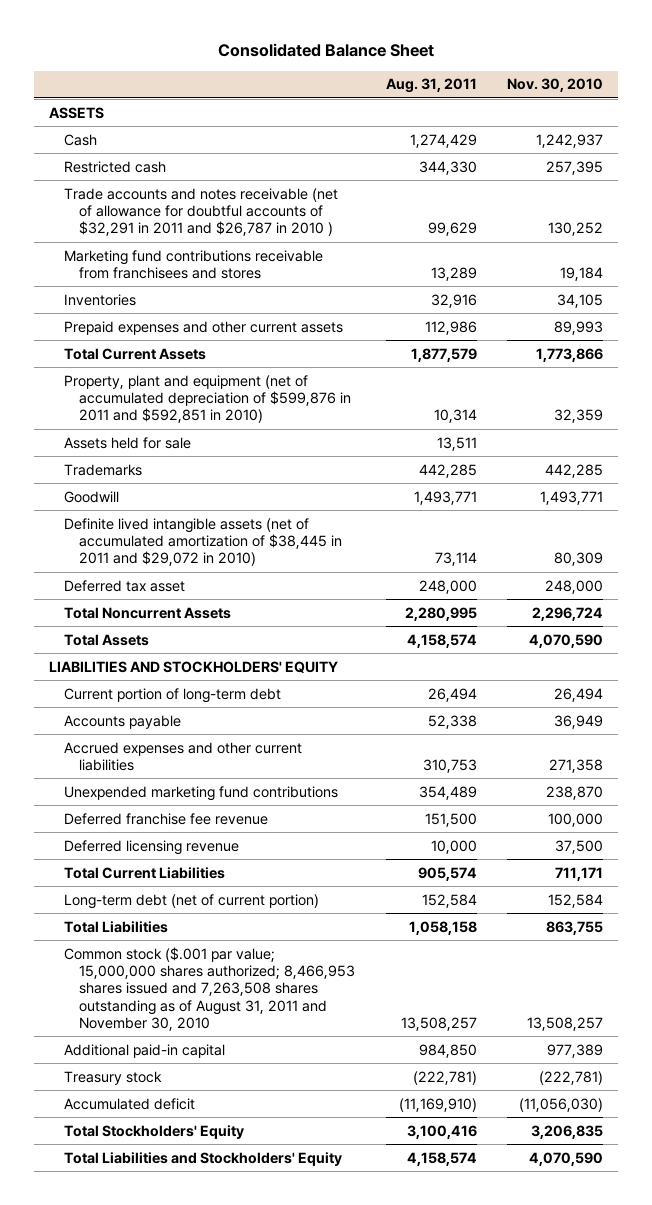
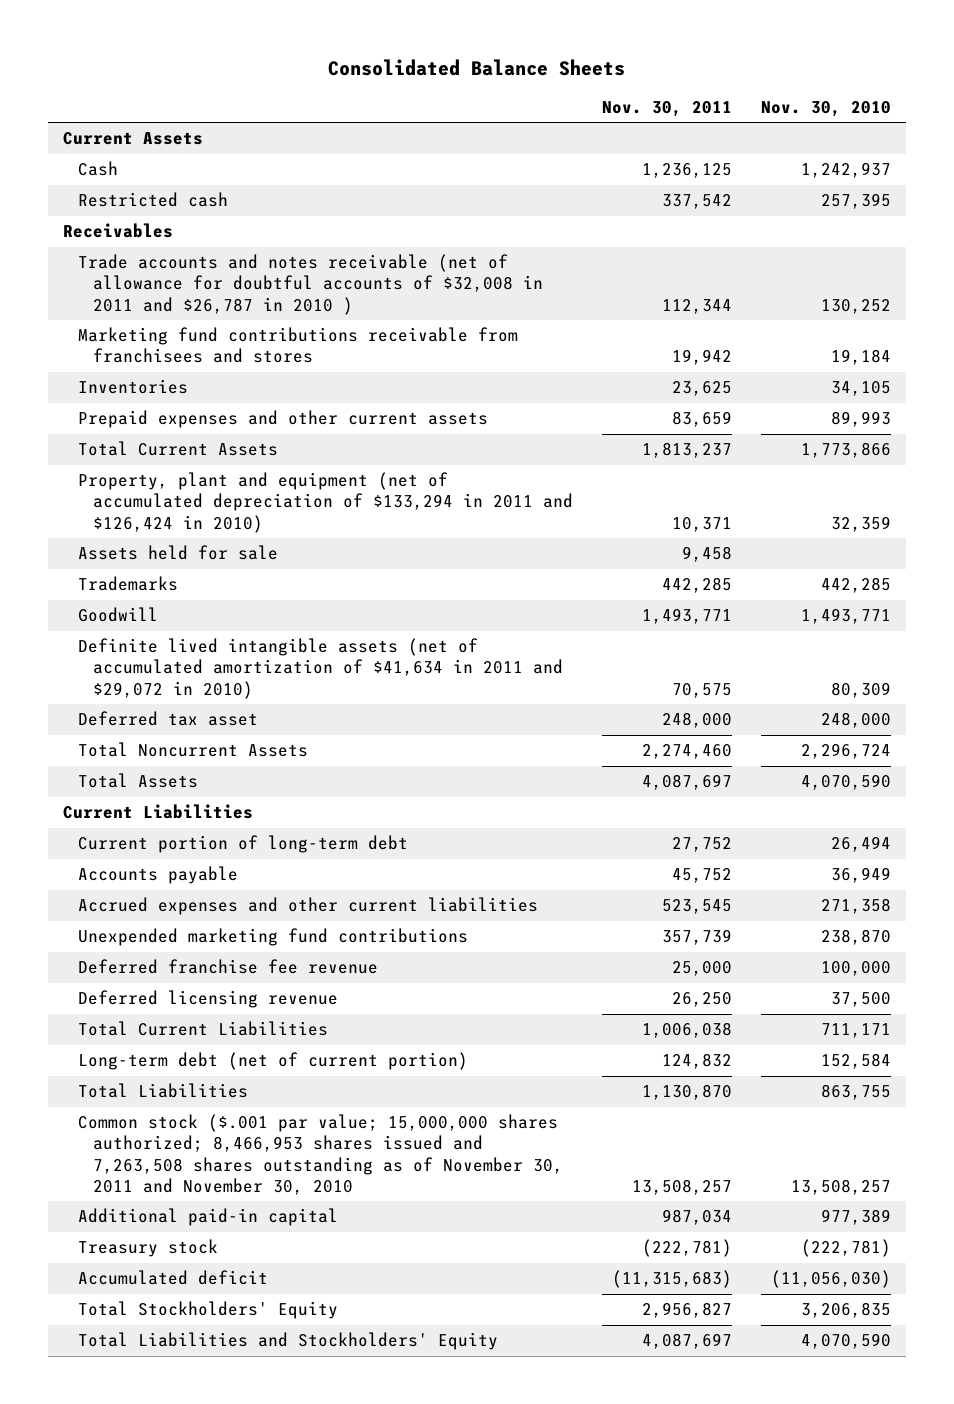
- Consolidated Balance Sheet
+ Consolidated Balance Sheets
- | Aug. 31, 2011 | Nov. 30, 2010
+ | Nov. 30, 2011 | Nov. 30, 2010
- ASSETS
+ Current Assets
- Trade accounts and notes receivable (net of allowance for doubtful accounts of $32,291 in 2011 and $26,787 in 2010 ) | 99,629 | 130,252
+ Receivables
+ Trade accounts and notes receivable (net of allowance for doubtful accounts of $32,008 in 2011 and $26,787 in 2010 ) | 112,344 | 130,252
- Property, plant and equipment (net of accumulated depreciation of $599,876 in 2011 and $592,851 in 2010) | 10,314 | 32,359
+ Property, plant and equipment (net of accumulated depreciation of $133,294 in 2011 and $126,424 in 2010) | 10,371 | 32,359
- Definite lived intangible assets (net of accumulated amortization of $38,445 in 2011 and $29,072 in 2010) | 73,114 | 80,309
+ Definite lived intangible assets (net of accumulated amortization of $41,634 in 2011 and $29,072 in 2010) | 70,575 | 80,309
- LIABILITIES AND STOCKHOLDERS' EQUITY
+ Current Liabilities
- Common stock ($.001 par value; 15,000,000 shares authorized; 8,466,953 shares issued and 7,263,508 shares outstanding as of August 31, 2011 and November 30, 2010 | 13,508,257 | 13,508,257
+ Common stock ($.001 par value; 15,000,000 shares authorized; 8,466,953 shares issued and 7,263,508 shares outstanding as of November 30, 2011 and November 30, 2010 | 13,508,257 | 13,508,257

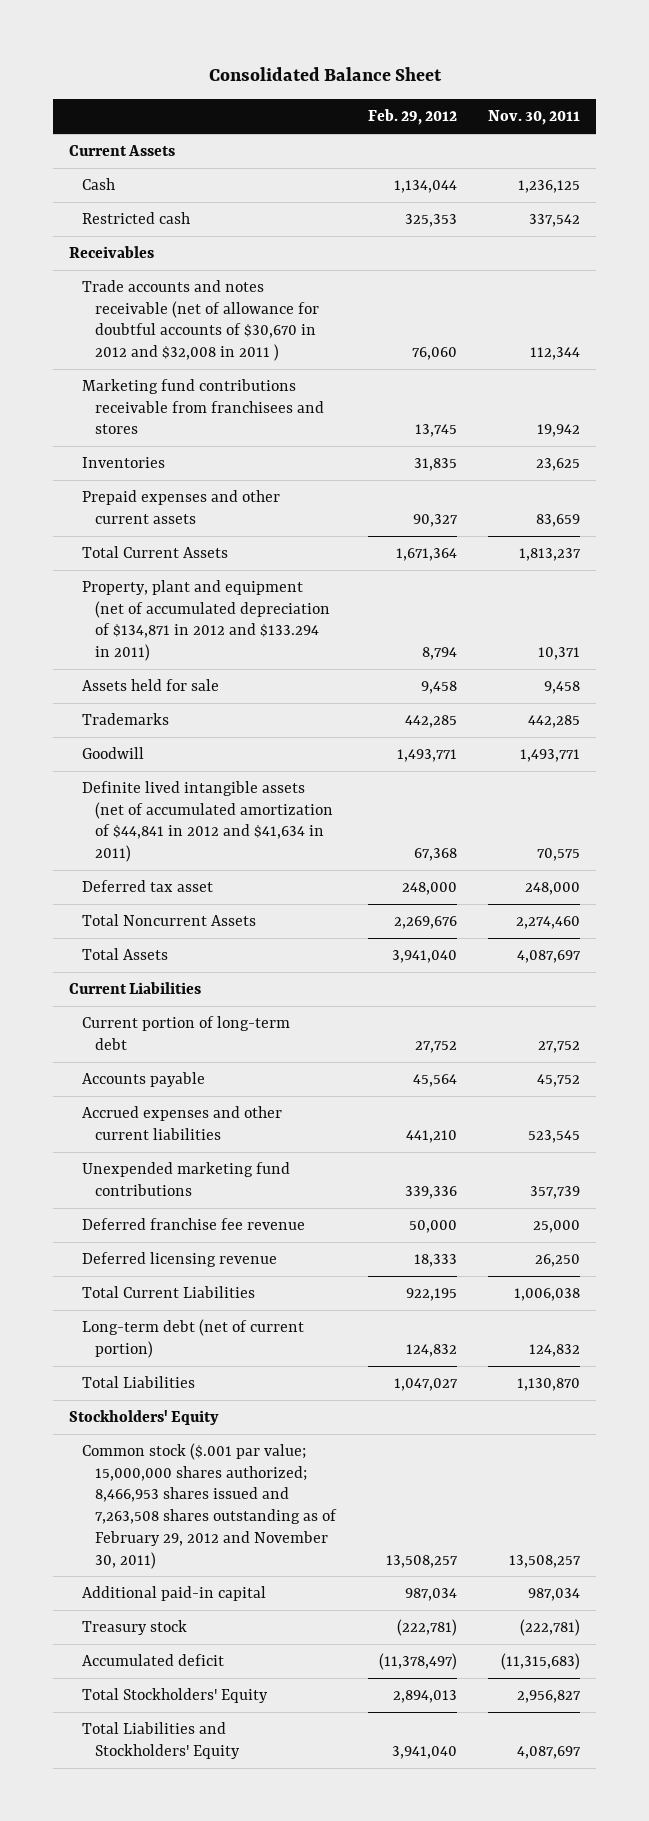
- Consolidated Balance Sheets
+ Consolidated Balance Sheet
- | Nov. 30, 2011 | Nov. 30, 2010
+ | Feb. 29, 2012 | Nov. 30, 2011
- Trade accounts and notes receivable (net of allowance for doubtful accounts of $32,008 in 2011 and $26,787 in 2010 ) | 112,344 | 130,252
+ Trade accounts and notes receivable (net of allowance for doubtful accounts of $30,670 in 2012 and $32,008 in 2011 ) | 76,060 | 112,344
- Property, plant and equipment (net of accumulated depreciation of $133,294 in 2011 and $126,424 in 2010) | 10,371 | 32,359
+ Property, plant and equipment (net of accumulated depreciation of $134,871 in 2012 and $133.294 in 2011) | 8,794 | 10,371
- Definite lived intangible assets (net of accumulated amortization of $41,634 in 2011 and $29,072 in 2010) | 70,575 | 80,309
+ Definite lived intangible assets (net of accumulated amortization of $44,841 in 2012 and $41,634 in 2011) | 67,368 | 70,575
- Common stock ($.001 par value; 15,000,000 shares authorized; 8,466,953 shares issued and 7,263,508 shares outstanding as of November 30, 2011 and November 30, 2010 | 13,508,257 | 13,508,257
+ Stockholders' Equity
+ Common stock ($.001 par value; 15,000,000 shares authorized; 8,466,953 shares issued and 7,263,508 shares outstanding as of February 29, 2012 and November 30, 2011) | 13,508,257 | 13,508,257

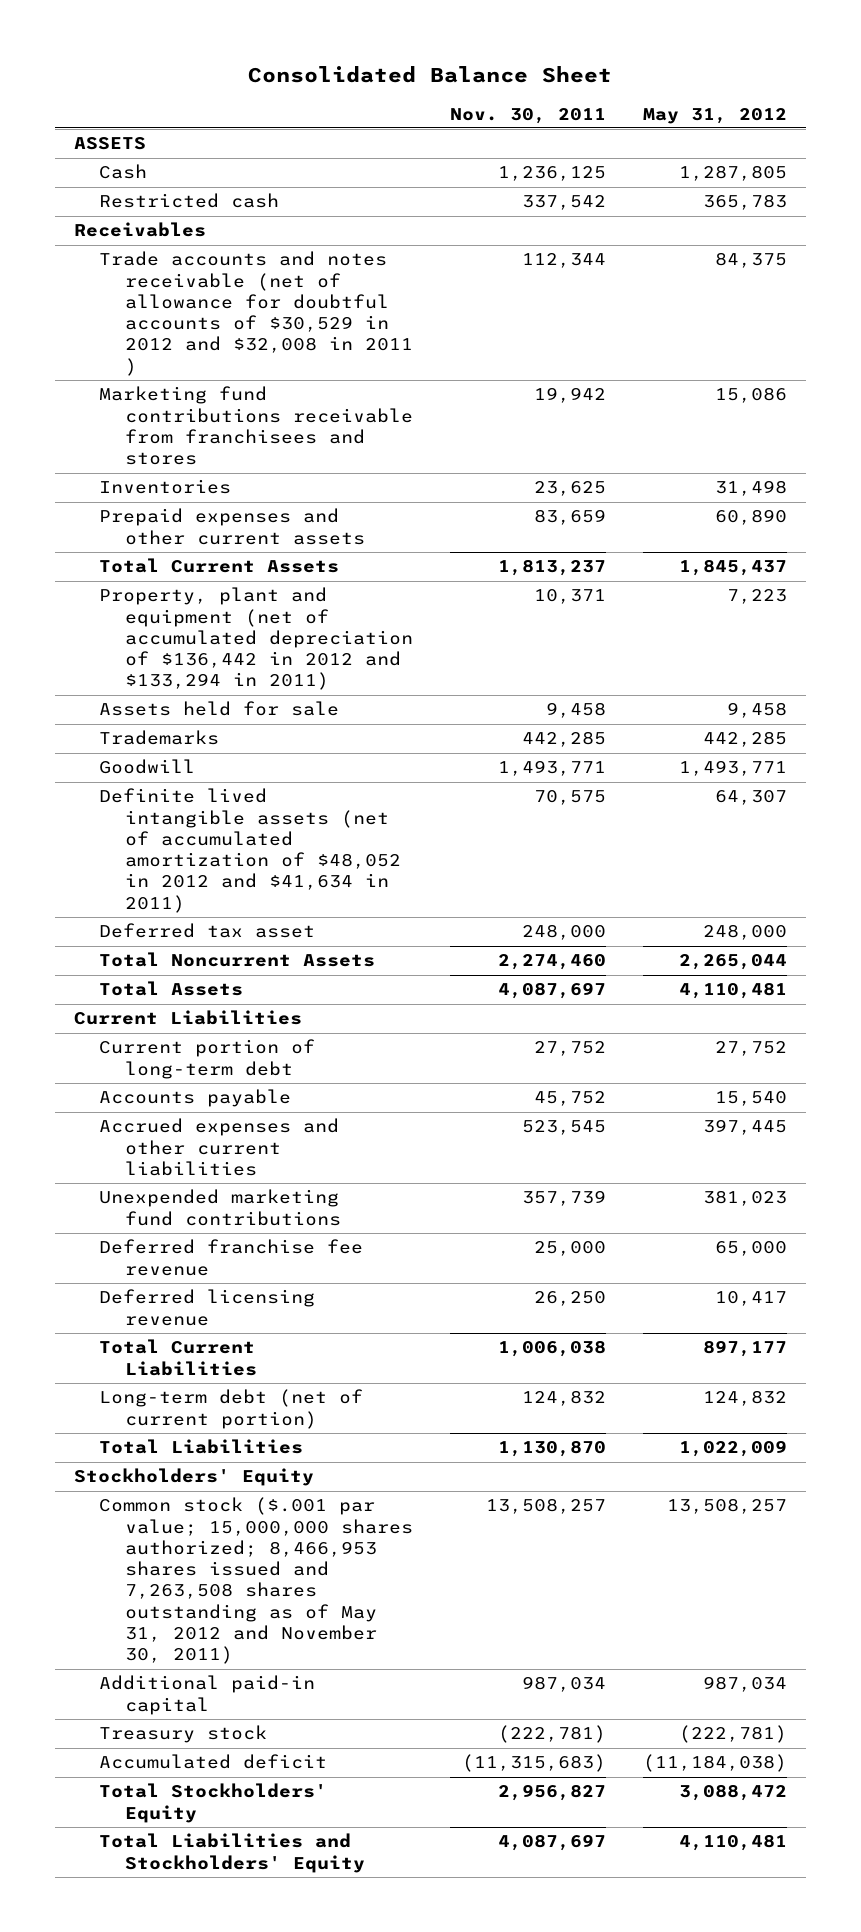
- | Feb. 29, 2012 | Nov. 30, 2011
+ | Nov. 30, 2011 | May 31, 2012
- Current Assets
+ ASSETS
- Trade accounts and notes receivable (net of allowance for doubtful accounts of $30,670 in 2012 and $32,008 in 2011 ) | 76,060 | 112,344
+ Trade accounts and notes receivable (net of allowance for doubtful accounts of $30,529 in 2012 and $32,008 in 2011 ) | 112,344 | 84,375
- Property, plant and equipment (net of accumulated depreciation of $134,871 in 2012 and $133.294 in 2011) | 8,794 | 10,371
+ Property, plant and equipment (net of accumulated depreciation of $136,442 in 2012 and $133,294 in 2011) | 10,371 | 7,223
- Definite lived intangible assets (net of accumulated amortization of $44,841 in 2012 and $41,634 in 2011) | 67,368 | 70,575
+ Definite lived intangible assets (net of accumulated amortization of $48,052 in 2012 and $41,634 in 2011) | 70,575 | 64,307
- Common stock ($.001 par value; 15,000,000 shares authorized; 8,466,953 shares issued and 7,263,508 shares outstanding as of February 29, 2012 and November 30, 2011) | 13,508,257 | 13,508,257
+ Common stock ($.001 par value; 15,000,000 shares authorized; 8,466,953 shares issued and 7,263,508 shares outstanding as of May 31, 2012 and November 30, 2011) | 13,508,257 | 13,508,257

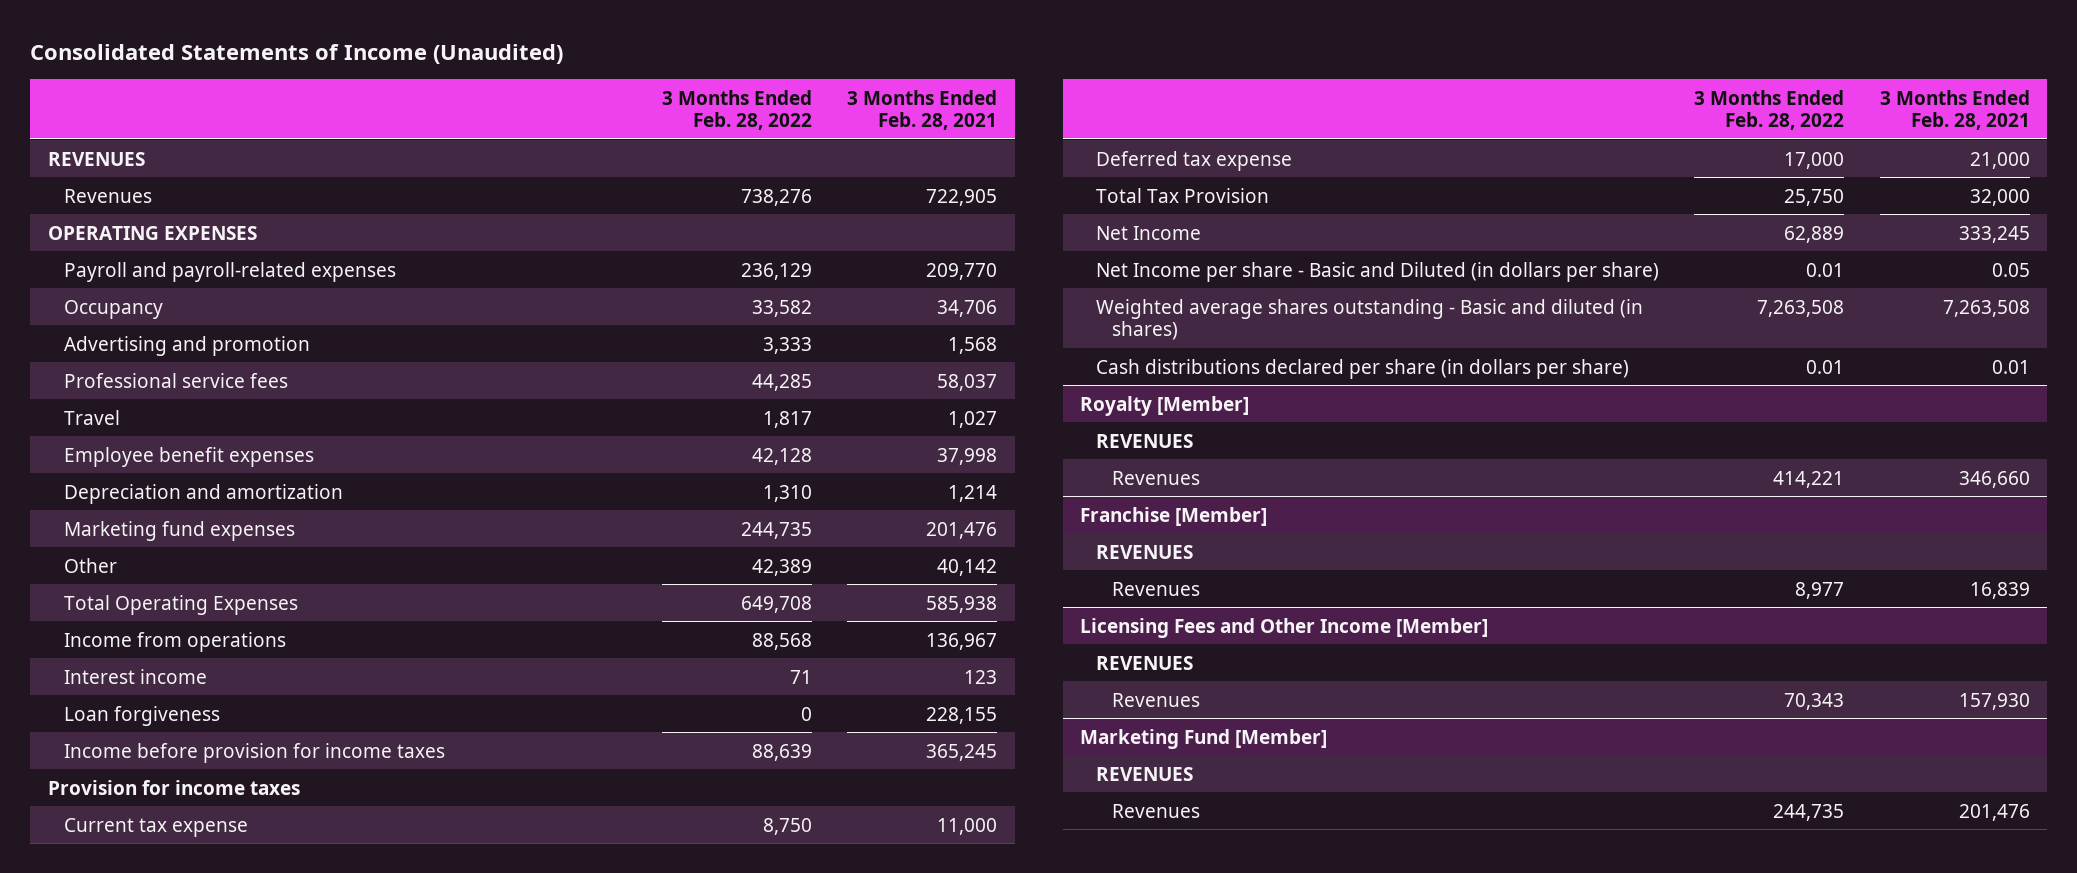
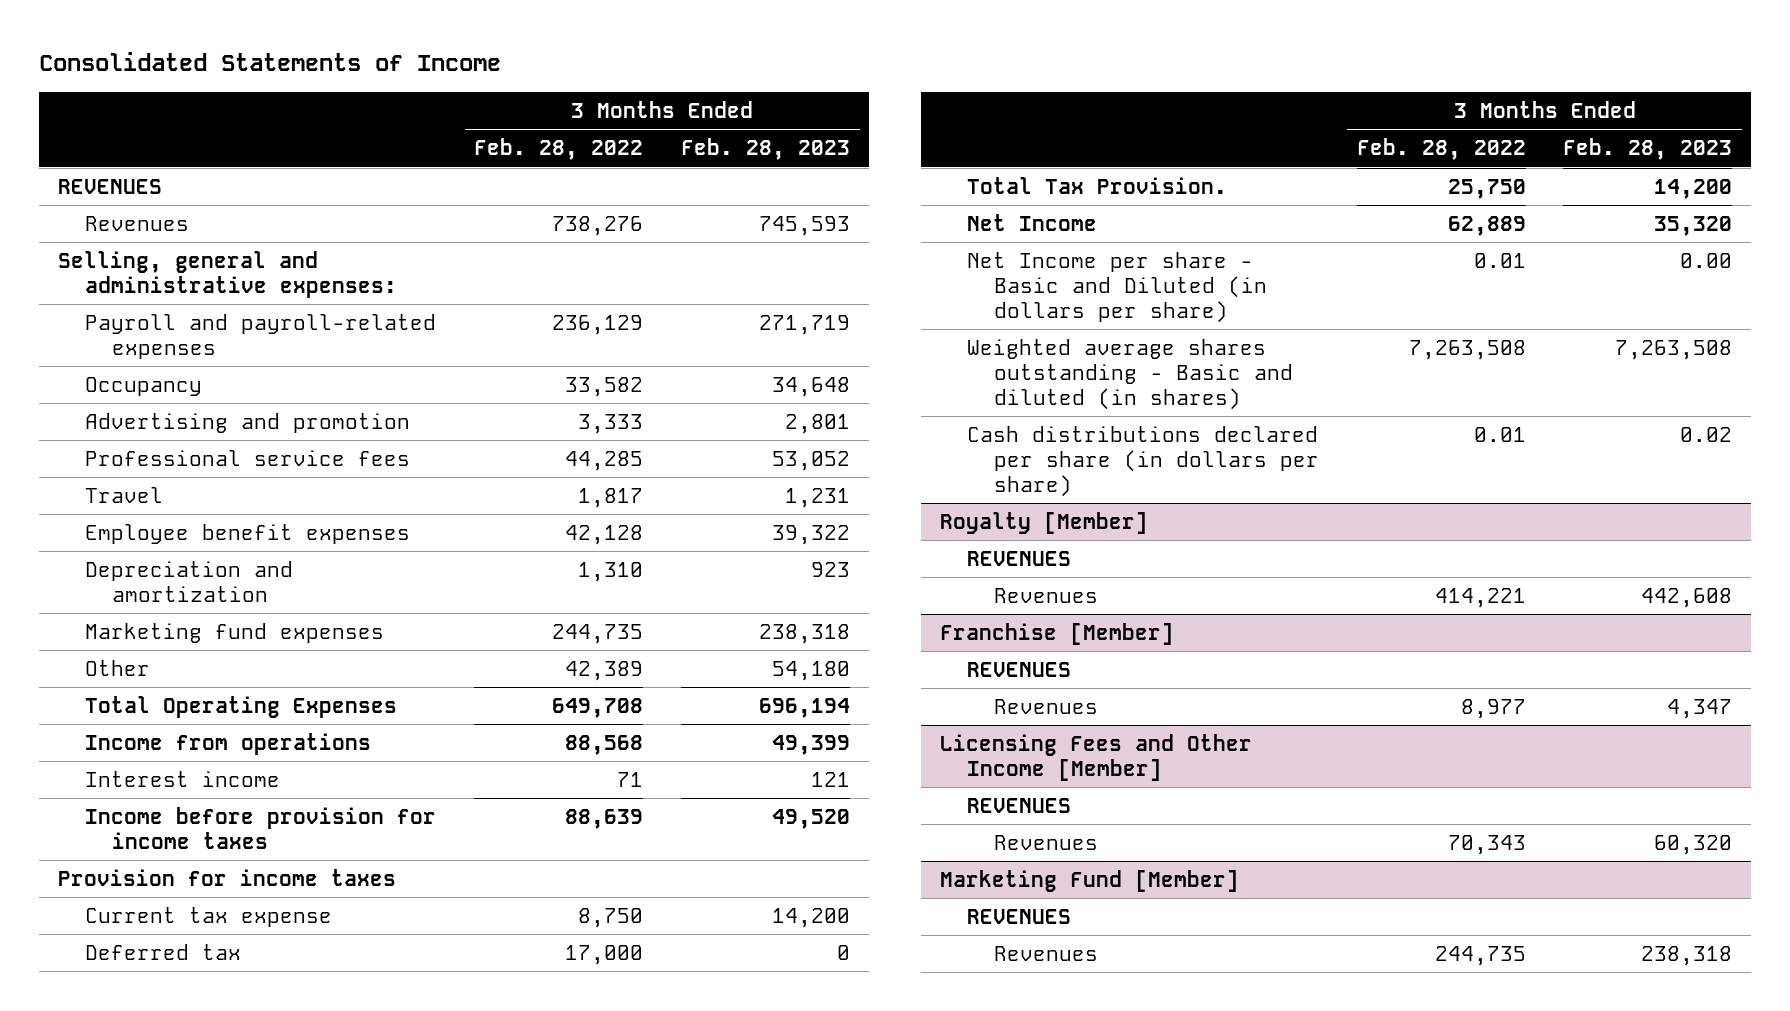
- Consolidated Statements of Income (Unaudited)
+ Consolidated Statements of Income
- | 3 Months Ended Feb. 28, 2022 | 3 Months Ended Feb. 28, 2021
+ | 3 Months Ended Feb. 28, 2022 | 3 Months Ended Feb. 28, 2023
- OPERATING EXPENSES
+ Selling, general and administrative expenses:
- Loan forgiveness | 0 | 228,155
- Deferred tax expense | 17,000 | 21,000
- Total Tax Provision | 25,750 | 32,000
+ Deferred tax | 17,000 | 0
+ Total Tax Provision. | 25,750 | 14,200

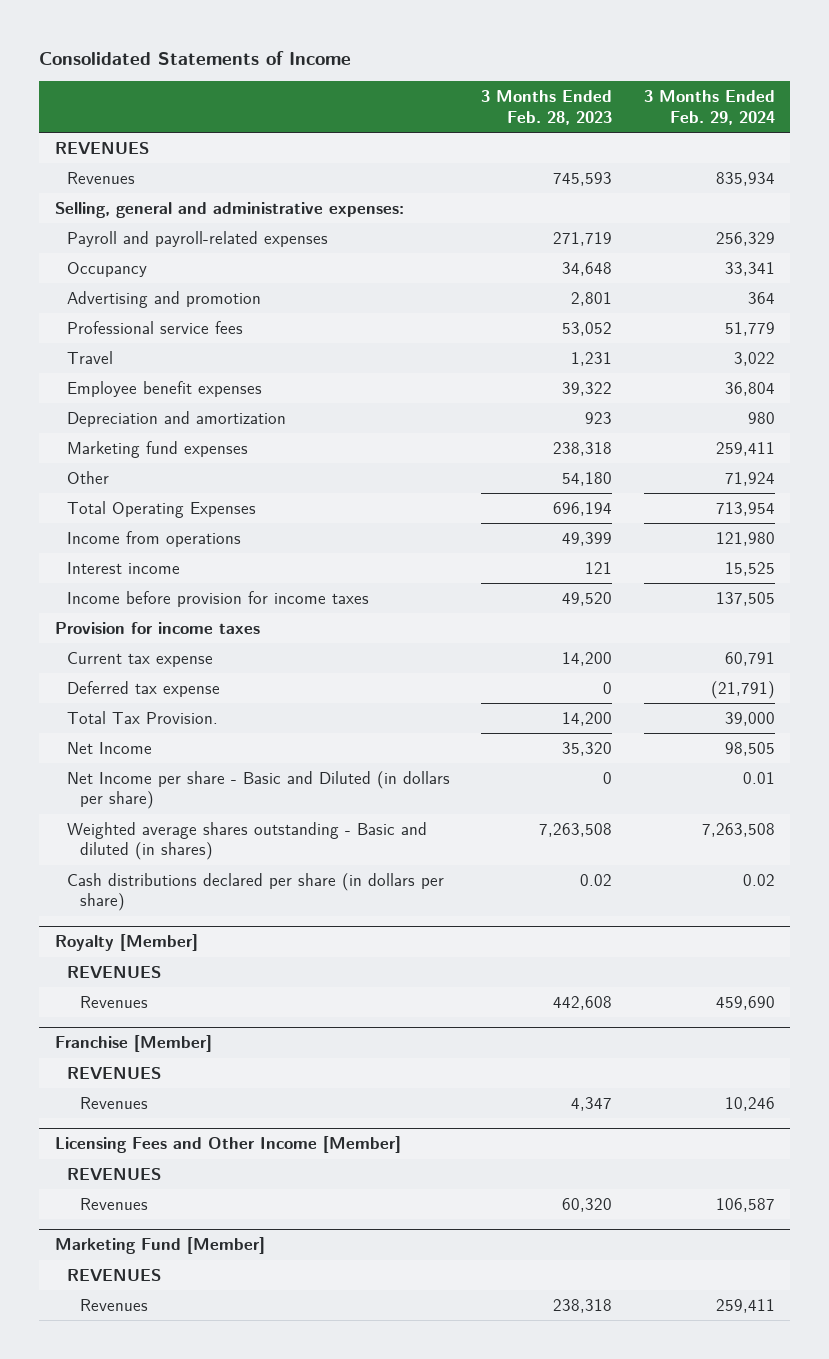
- | 3 Months Ended Feb. 28, 2022 | 3 Months Ended Feb. 28, 2023
+ | 3 Months Ended Feb. 28, 2023 | 3 Months Ended Feb. 29, 2024
- Deferred tax | 17,000 | 0
+ Deferred tax expense | 0 | (21,791)
- Net Income per share - Basic and Diluted (in dollars per share) | 0.01 | 0.00
+ Net Income per share - Basic and Diluted (in dollars per share) | 0 | 0.01

